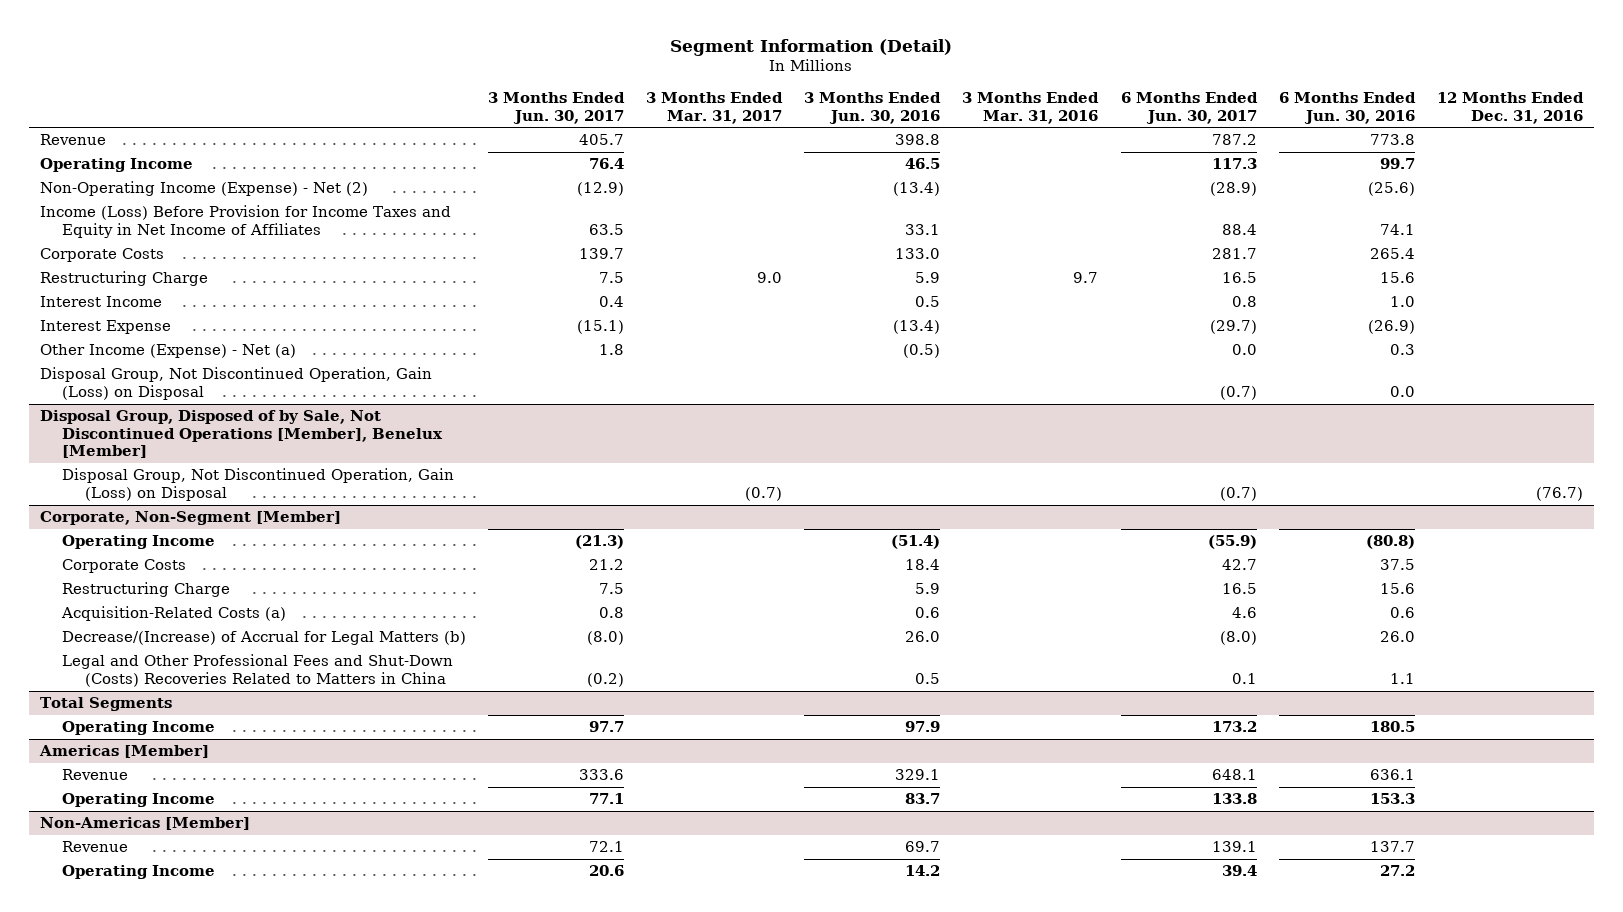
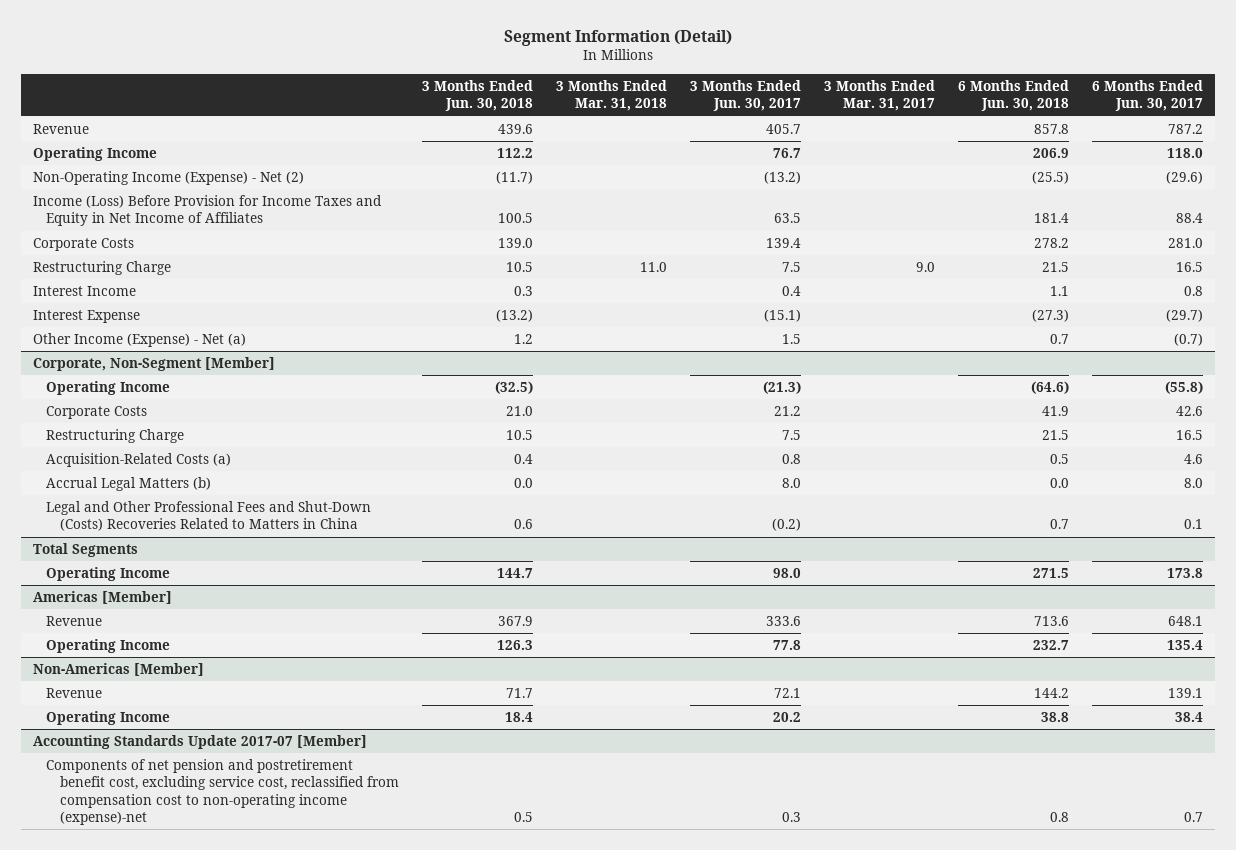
- | 3 Months Ended Jun. 30, 2017 | 3 Months Ended Mar. 31, 2017 | 3 Months Ended Jun. 30, 2016 | 3 Months Ended Mar. 31, 2016 | 6 Months Ended Jun. 30, 2017 | 6 Months Ended Jun. 30, 2016 | 12 Months Ended Dec. 31, 2016
+ | 3 Months Ended Jun. 30, 2018 | 3 Months Ended Mar. 31, 2018 | 3 Months Ended Jun. 30, 2017 | 3 Months Ended Mar. 31, 2017 | 6 Months Ended Jun. 30, 2018 | 6 Months Ended Jun. 30, 2017
- Operating Income | 76.4 | | 46.5 | | 117.3 | 99.7 |
- Non-Operating Income (Expense) - Net (2) | (12.9) | | (13.4) | | (28.9) | (25.6) |
+ Operating Income | 112.2 | | 76.7 | | 206.9 | 118.0
+ Non-Operating Income (Expense) - Net (2) | (11.7) | | (13.2) | | (25.5) | (29.6)
- Corporate Costs | 139.7 | | 133.0 | | 281.7 | 265.4 |
+ Corporate Costs | 139.0 | | 139.4 | | 278.2 | 281.0
- Other Income (Expense) - Net (a) | 1.8 | | (0.5) | | 0.0 | 0.3 |
- Disposal Group, Not Discontinued Operation, Gain (Loss) on Disposal | | | | | (0.7) | 0.0 |
- Disposal Group, Disposed of by Sale, Not Discontinued Operations [Member], Benelux [Member]
- Disposal Group, Not Discontinued Operation, Gain (Loss) on Disposal | | (0.7) | | | (0.7) | | (76.7)
+ Other Income (Expense) - Net (a) | 1.2 | | 1.5 | | 0.7 | (0.7)
@ Corporate, Non-Segment [Member]
- Operating Income | (21.3) | | (51.4) | | (55.9) | (80.8) |
- Corporate Costs | 21.2 | | 18.4 | | 42.7 | 37.5 |
+ Operating Income | (32.5) | | (21.3) | | (64.6) | (55.8)
+ Corporate Costs | 21.0 | | 21.2 | | 41.9 | 42.6
- Decrease/(Increase) of Accrual for Legal Matters (b) | (8.0) | | 26.0 | | (8.0) | 26.0 |
+ Accrual Legal Matters (b) | 0.0 | | 8.0 | | 0.0 | 8.0
@ Total Segments
- Operating Income | 97.7 | | 97.9 | | 173.2 | 180.5 |
+ Operating Income | 144.7 | | 98.0 | | 271.5 | 173.8
@ Americas [Member]
- Operating Income | 77.1 | | 83.7 | | 133.8 | 153.3 |
+ Operating Income | 126.3 | | 77.8 | | 232.7 | 135.4
@ Non-Americas [Member]
- Operating Income | 20.6 | | 14.2 | | 39.4 | 27.2 |
+ Operating Income | 18.4 | | 20.2 | | 38.8 | 38.4
+ Accounting Standards Update 2017-07 [Member]
+ Components of net pension and postretirement benefit cost, excluding service cost, reclassified from compensation cost to non-operating income (expense)-net | 0.5 | | 0.3 | | 0.8 | 0.7

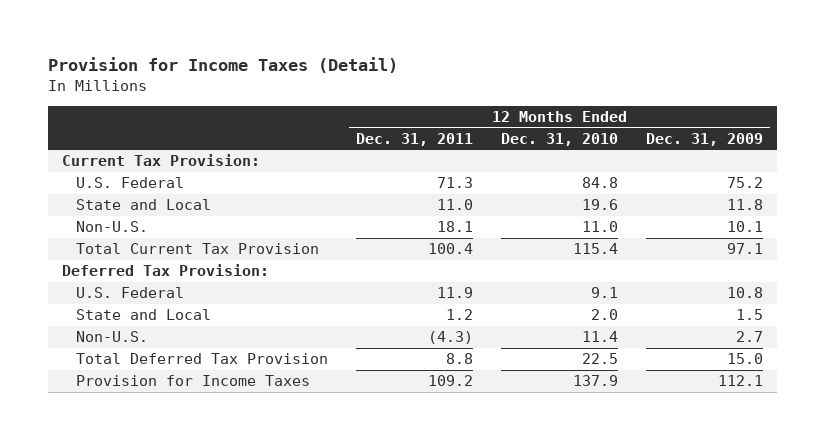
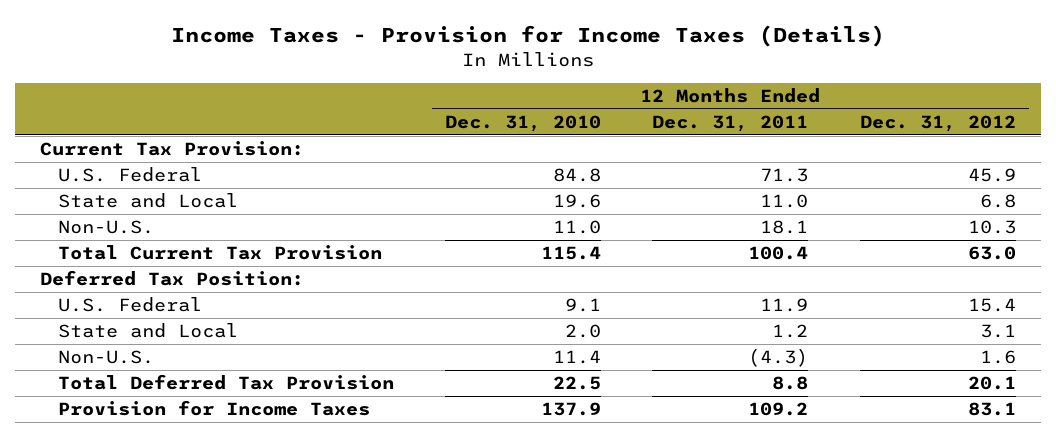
- Provision for Income Taxes (Detail)
+ Income Taxes - Provision for Income Taxes (Details)
- | 12 Months Ended Dec. 31, 2011 | 12 Months Ended Dec. 31, 2010 | 12 Months Ended Dec. 31, 2009
+ | 12 Months Ended Dec. 31, 2010 | 12 Months Ended Dec. 31, 2011 | 12 Months Ended Dec. 31, 2012
- Deferred Tax Provision:
+ Deferred Tax Position:

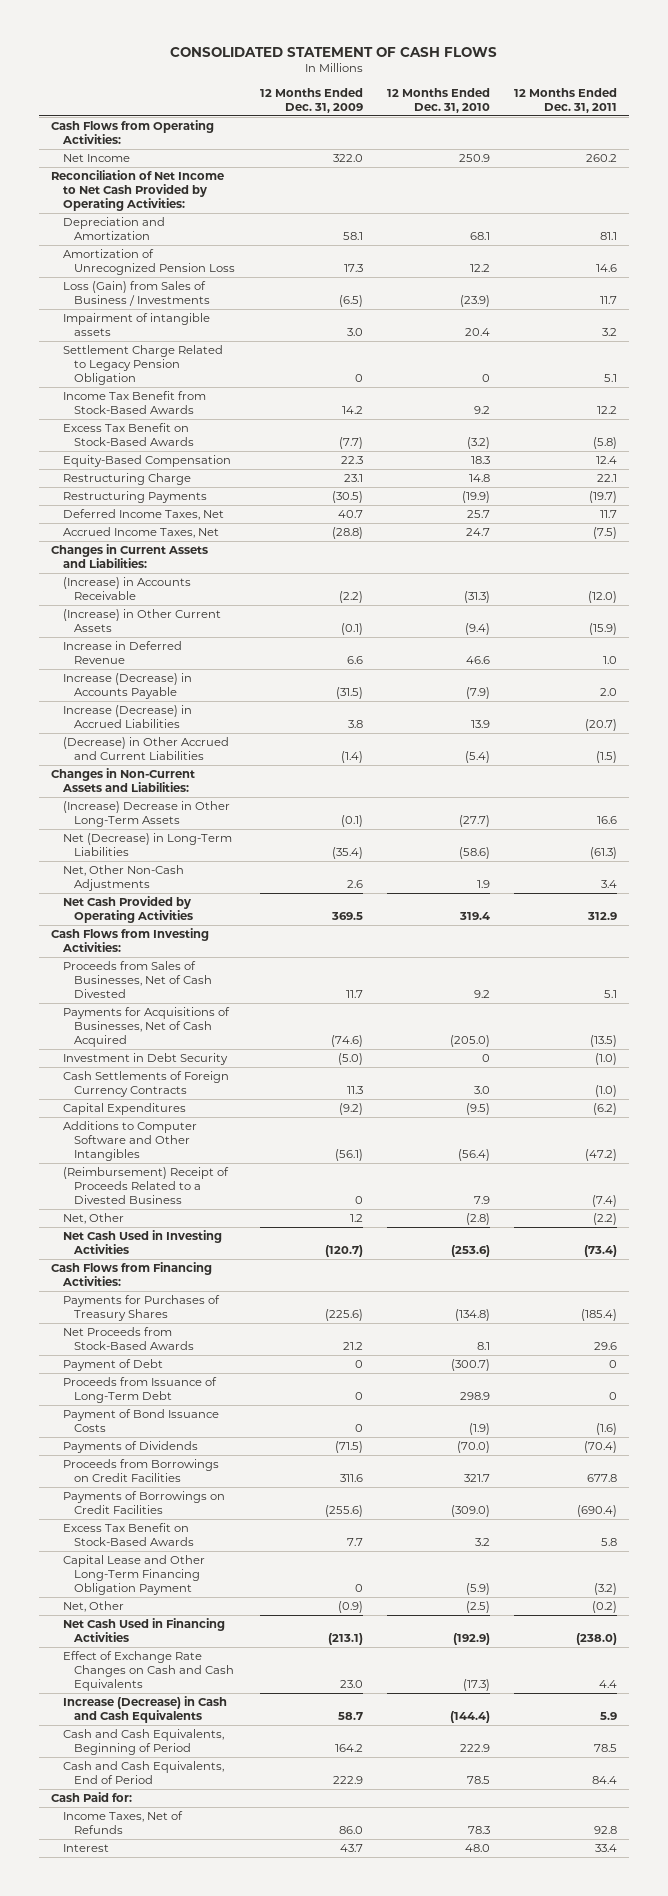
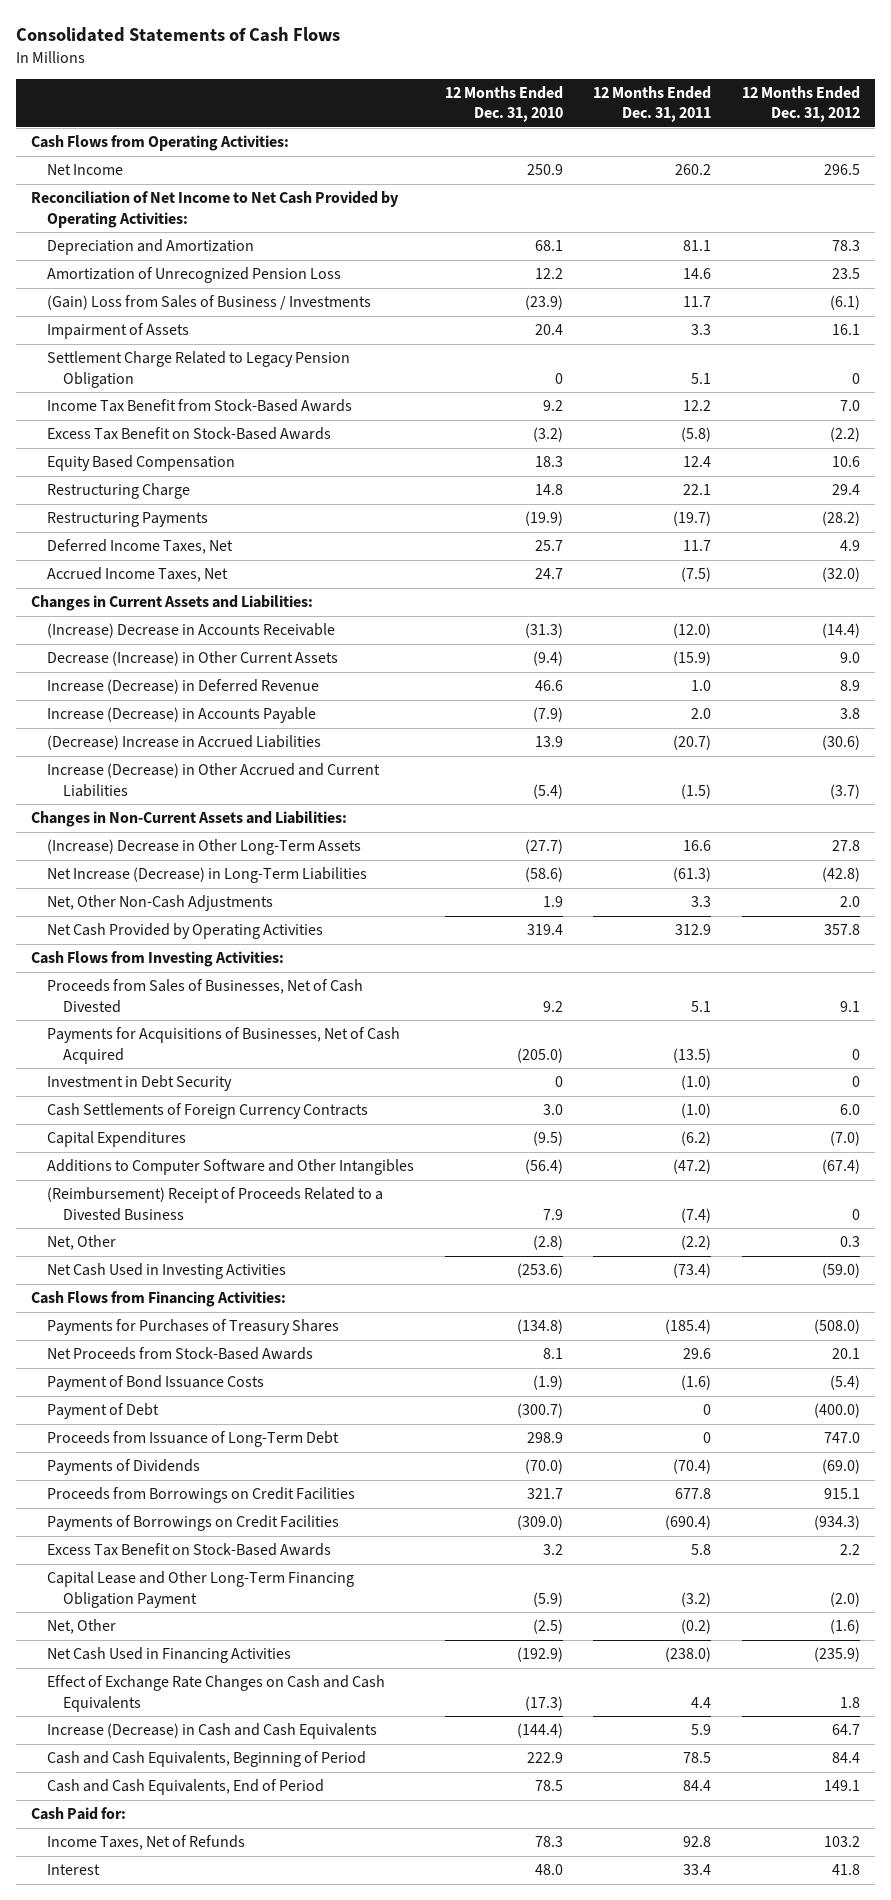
- CONSOLIDATED STATEMENT OF CASH FLOWS
+ Consolidated Statements of Cash Flows
- | 12 Months Ended Dec. 31, 2009 | 12 Months Ended Dec. 31, 2010 | 12 Months Ended Dec. 31, 2011
+ | 12 Months Ended Dec. 31, 2010 | 12 Months Ended Dec. 31, 2011 | 12 Months Ended Dec. 31, 2012
- Loss (Gain) from Sales of Business / Investments | (6.5) | (23.9) | 11.7
- Impairment of intangible assets | 3.0 | 20.4 | 3.2
+ (Gain) Loss from Sales of Business / Investments | (23.9) | 11.7 | (6.1)
+ Impairment of Assets | 20.4 | 3.3 | 16.1
- Equity-Based Compensation | 22.3 | 18.3 | 12.4
+ Equity Based Compensation | 18.3 | 12.4 | 10.6
- (Increase) in Accounts Receivable | (2.2) | (31.3) | (12.0)
- (Increase) in Other Current Assets | (0.1) | (9.4) | (15.9)
- Increase in Deferred Revenue | 6.6 | 46.6 | 1.0
+ (Increase) Decrease in Accounts Receivable | (31.3) | (12.0) | (14.4)
+ Decrease (Increase) in Other Current Assets | (9.4) | (15.9) | 9.0
+ Increase (Decrease) in Deferred Revenue | 46.6 | 1.0 | 8.9
- Increase (Decrease) in Accrued Liabilities | 3.8 | 13.9 | (20.7)
- (Decrease) in Other Accrued and Current Liabilities | (1.4) | (5.4) | (1.5)
+ (Decrease) Increase in Accrued Liabilities | 13.9 | (20.7) | (30.6)
+ Increase (Decrease) in Other Accrued and Current Liabilities | (5.4) | (1.5) | (3.7)
- Net (Decrease) in Long-Term Liabilities | (35.4) | (58.6) | (61.3)
- Net, Other Non-Cash Adjustments | 2.6 | 1.9 | 3.4
+ Net Increase (Decrease) in Long-Term Liabilities | (58.6) | (61.3) | (42.8)
+ Net, Other Non-Cash Adjustments | 1.9 | 3.3 | 2.0
moved up: Payment of Bond Issuance Costs | (1.9) | (1.6) | (5.4)

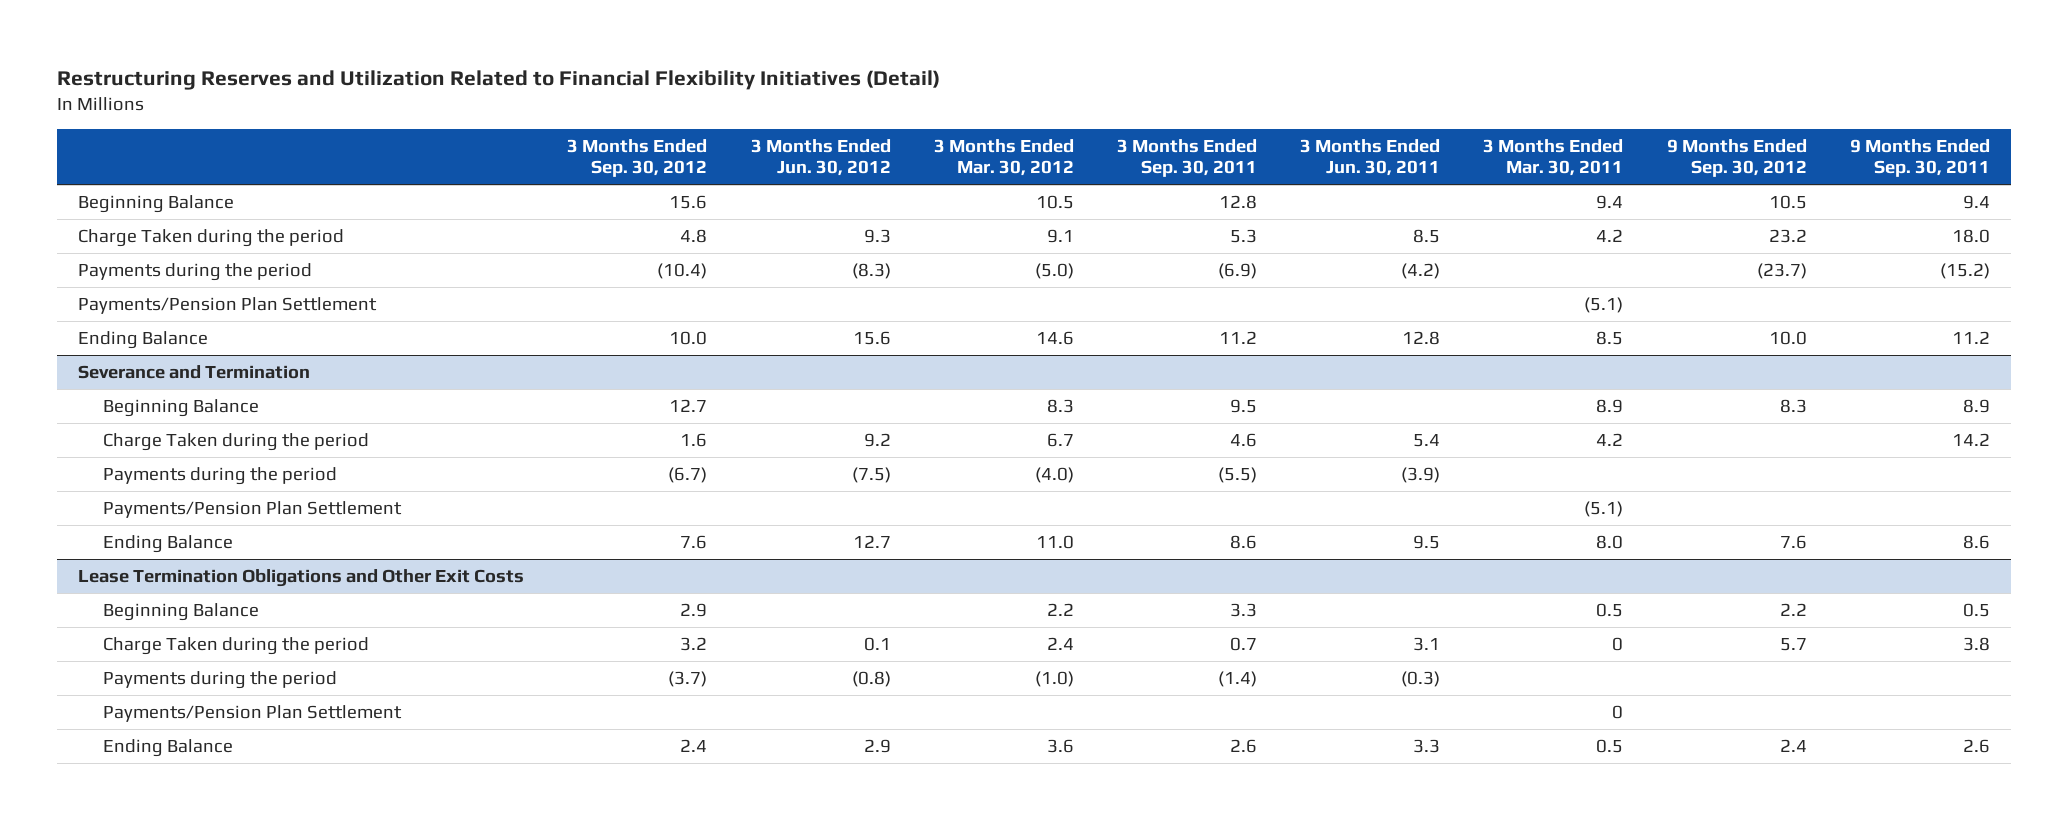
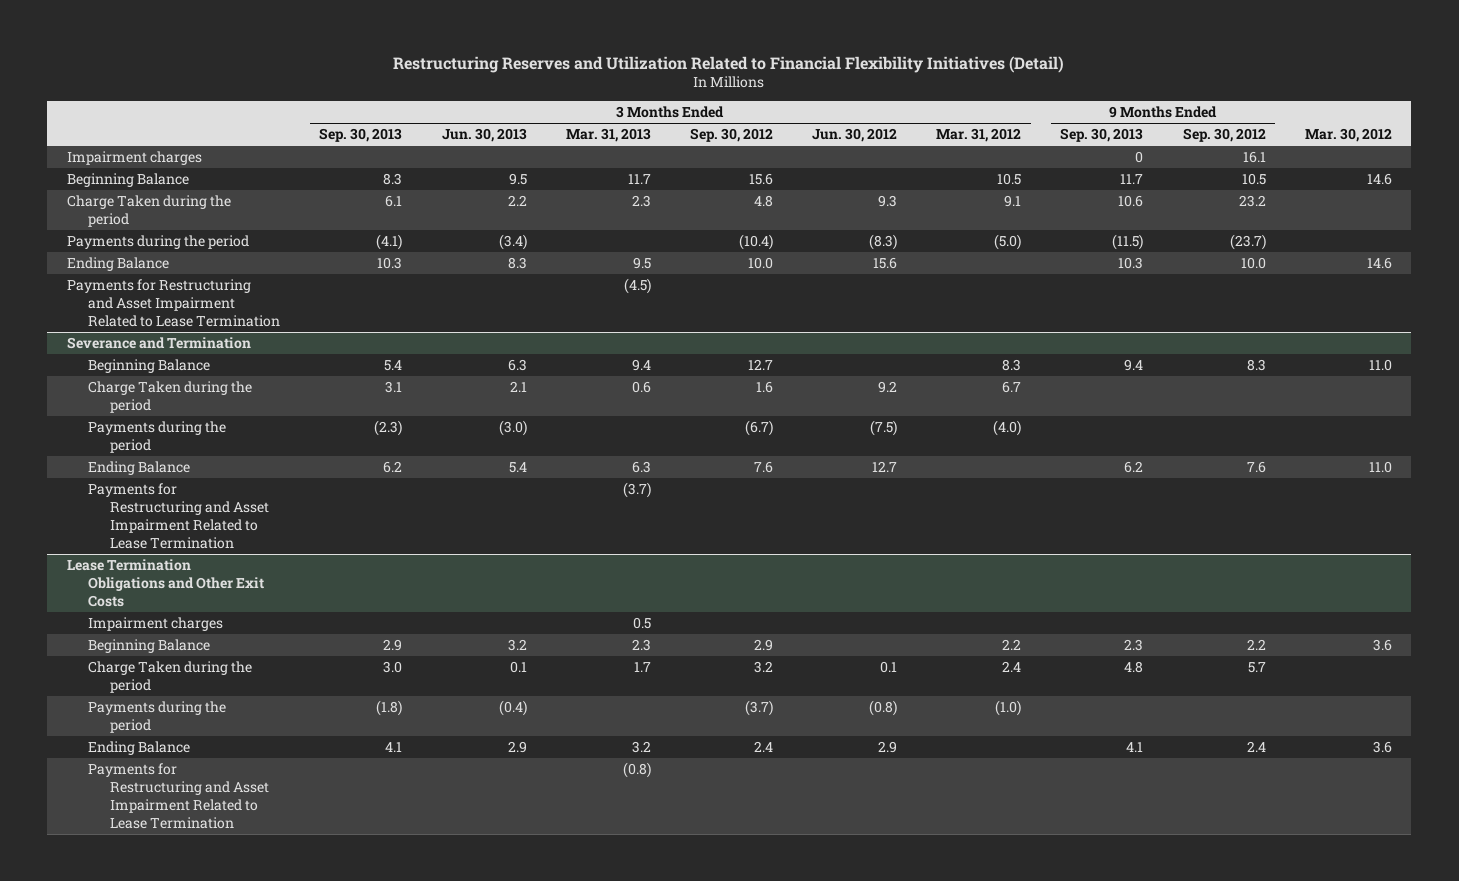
- | 3 Months Ended Sep. 30, 2012 | 3 Months Ended Jun. 30, 2012 | 3 Months Ended Mar. 30, 2012 | 3 Months Ended Sep. 30, 2011 | 3 Months Ended Jun. 30, 2011 | 3 Months Ended Mar. 30, 2011 | 9 Months Ended Sep. 30, 2012 | 9 Months Ended Sep. 30, 2011
+ | 3 Months Ended Sep. 30, 2013 | 3 Months Ended Jun. 30, 2013 | 3 Months Ended Mar. 31, 2013 | 3 Months Ended Sep. 30, 2012 | 3 Months Ended Jun. 30, 2012 | 3 Months Ended Mar. 31, 2012 | 9 Months Ended Sep. 30, 2013 | 9 Months Ended Sep. 30, 2012 | Mar. 30, 2012
+ Impairment charges | | | | | | | 0 | 16.1 |
- Payments/Pension Plan Settlement | | | | | | (5.1) | |
+ Payments for Restructuring and Asset Impairment Related to Lease Termination | | | (4.5) | | | | | |
@ Severance and Termination
- Payments/Pension Plan Settlement | | | | | | (5.1) | |
+ Payments for Restructuring and Asset Impairment Related to Lease Termination | | | (3.7) | | | | | |
@ Lease Termination Obligations and Other Exit Costs
+ Impairment charges | | | 0.5 | | | | | |
- Payments/Pension Plan Settlement | | | | | | 0 | |
+ Payments for Restructuring and Asset Impairment Related to Lease Termination | | | (0.8) | | | | | |

